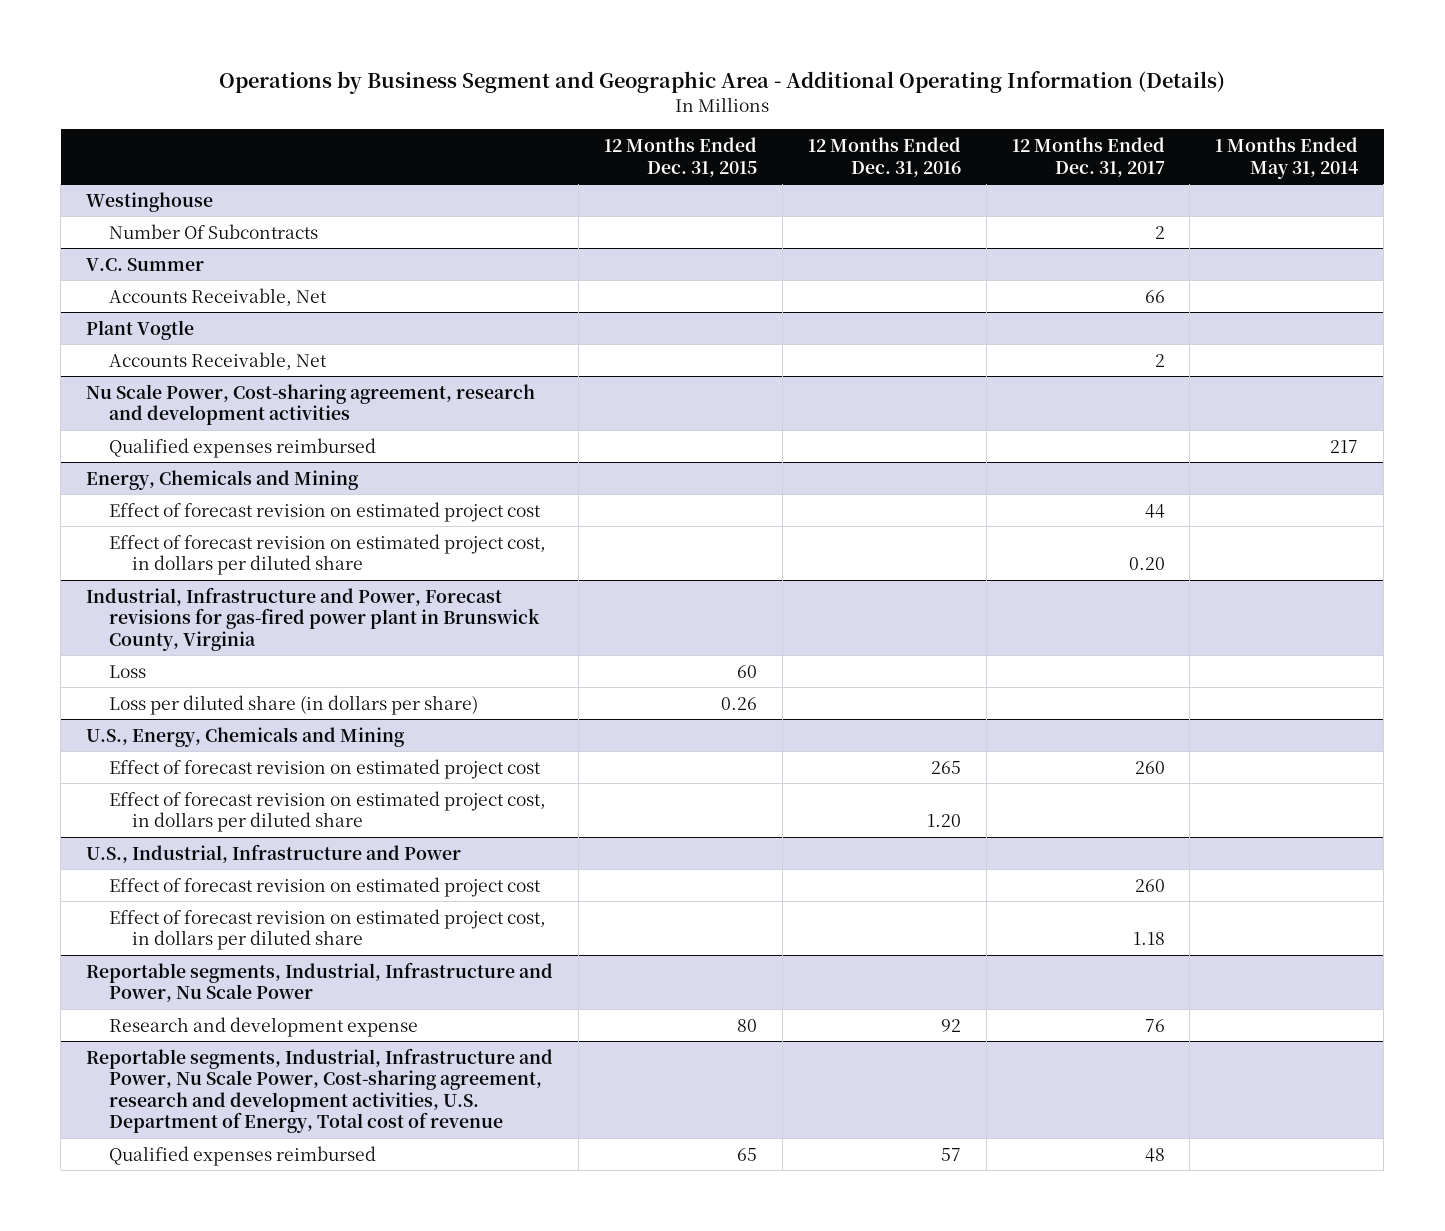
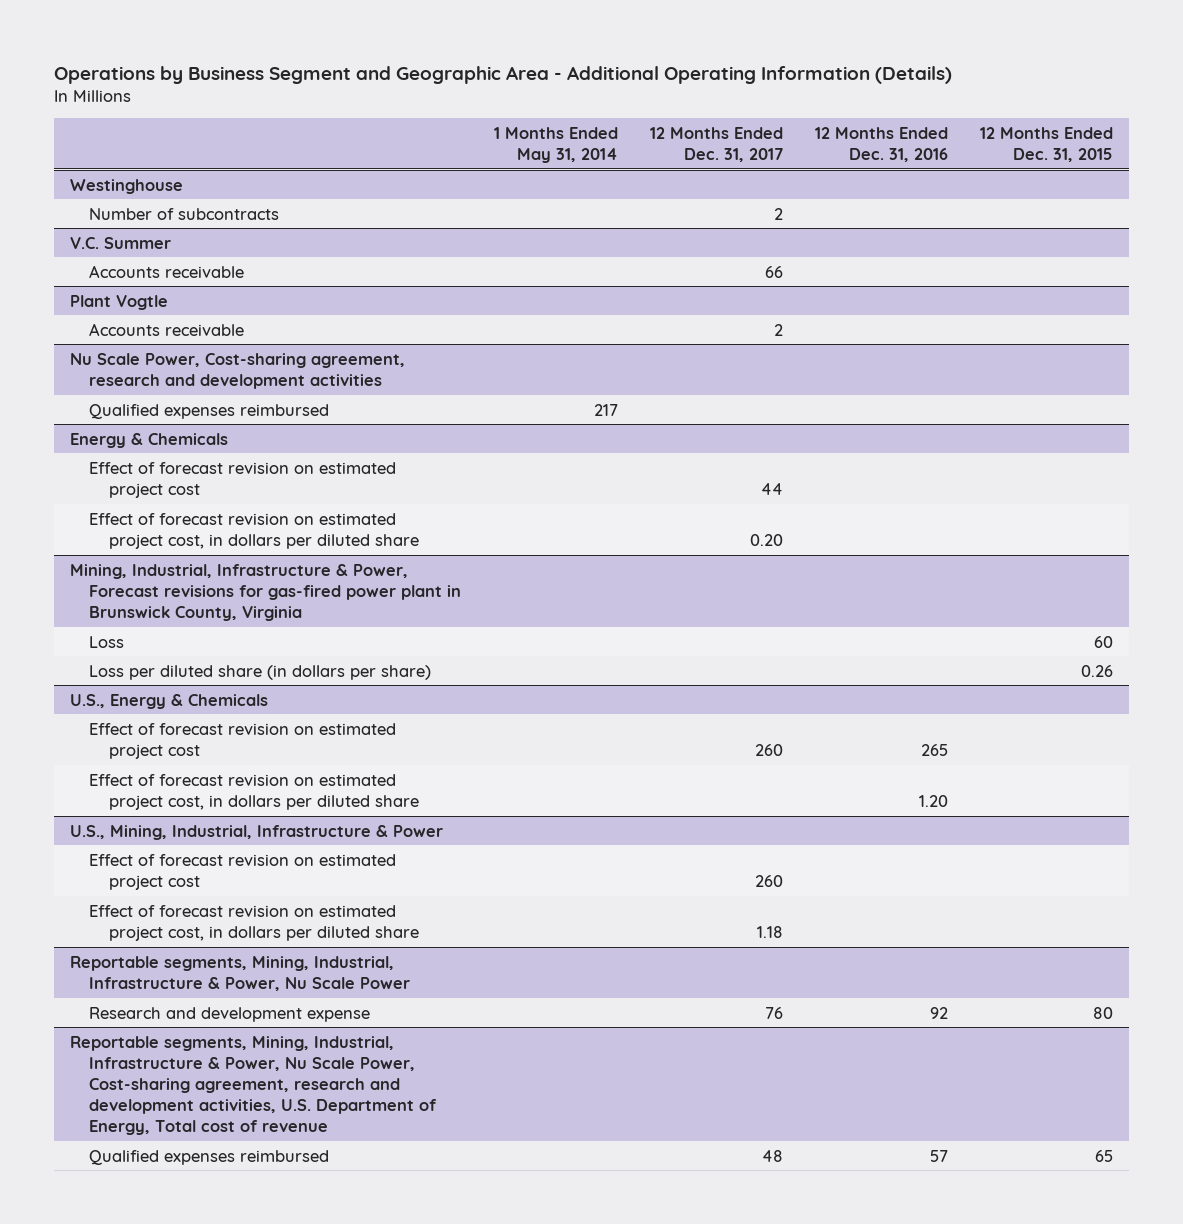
- | 12 Months Ended Dec. 31, 2015 | 12 Months Ended Dec. 31, 2016 | 12 Months Ended Dec. 31, 2017 | 1 Months Ended May 31, 2014
+ | 1 Months Ended May 31, 2014 | 12 Months Ended Dec. 31, 2017 | 12 Months Ended Dec. 31, 2016 | 12 Months Ended Dec. 31, 2015
@ Westinghouse
- Number Of Subcontracts | | | 2 |
+ Number of subcontracts | | 2 | |
@ V.C. Summer
- Accounts Receivable, Net | | | 66 |
+ Accounts receivable | | 66 | |
@ Plant Vogtle
- Accounts Receivable, Net | | | 2 |
+ Accounts receivable | | 2 | |
- Energy, Chemicals and Mining
+ Energy & Chemicals
- Industrial, Infrastructure and Power, Forecast revisions for gas-fired power plant in Brunswick County, Virginia
+ Mining, Industrial, Infrastructure & Power, Forecast revisions for gas-fired power plant in Brunswick County, Virginia
- U.S., Energy, Chemicals and Mining
+ U.S., Energy & Chemicals
- U.S., Industrial, Infrastructure and Power
+ U.S., Mining, Industrial, Infrastructure & Power
- Reportable segments, Industrial, Infrastructure and Power, Nu Scale Power
+ Reportable segments, Mining, Industrial, Infrastructure & Power, Nu Scale Power
- Reportable segments, Industrial, Infrastructure and Power, Nu Scale Power, Cost-sharing agreement, research and development activities, U.S. Department of Energy, Total cost of revenue
+ Reportable segments, Mining, Industrial, Infrastructure & Power, Nu Scale Power, Cost-sharing agreement, research and development activities, U.S. Department of Energy, Total cost of revenue

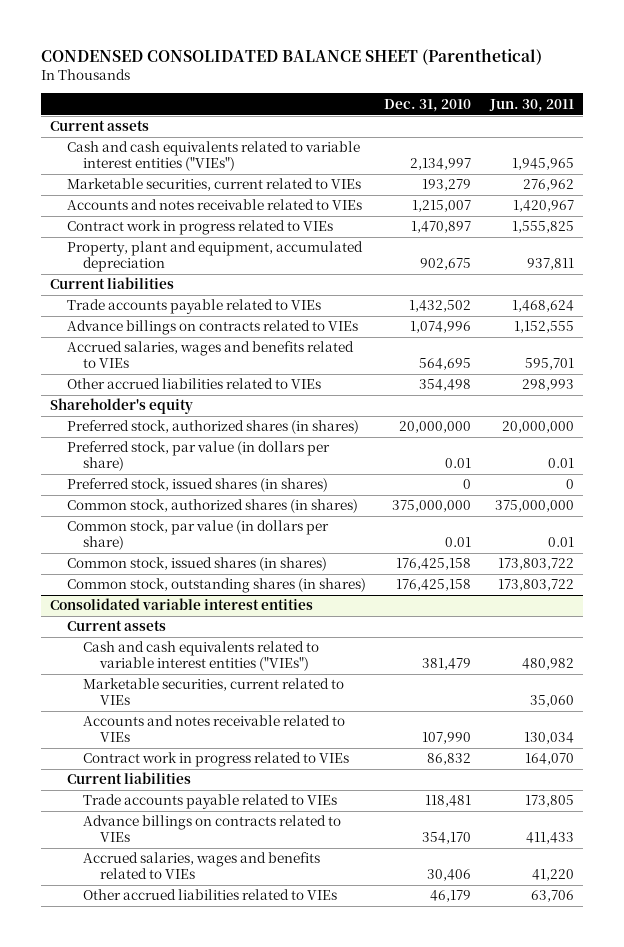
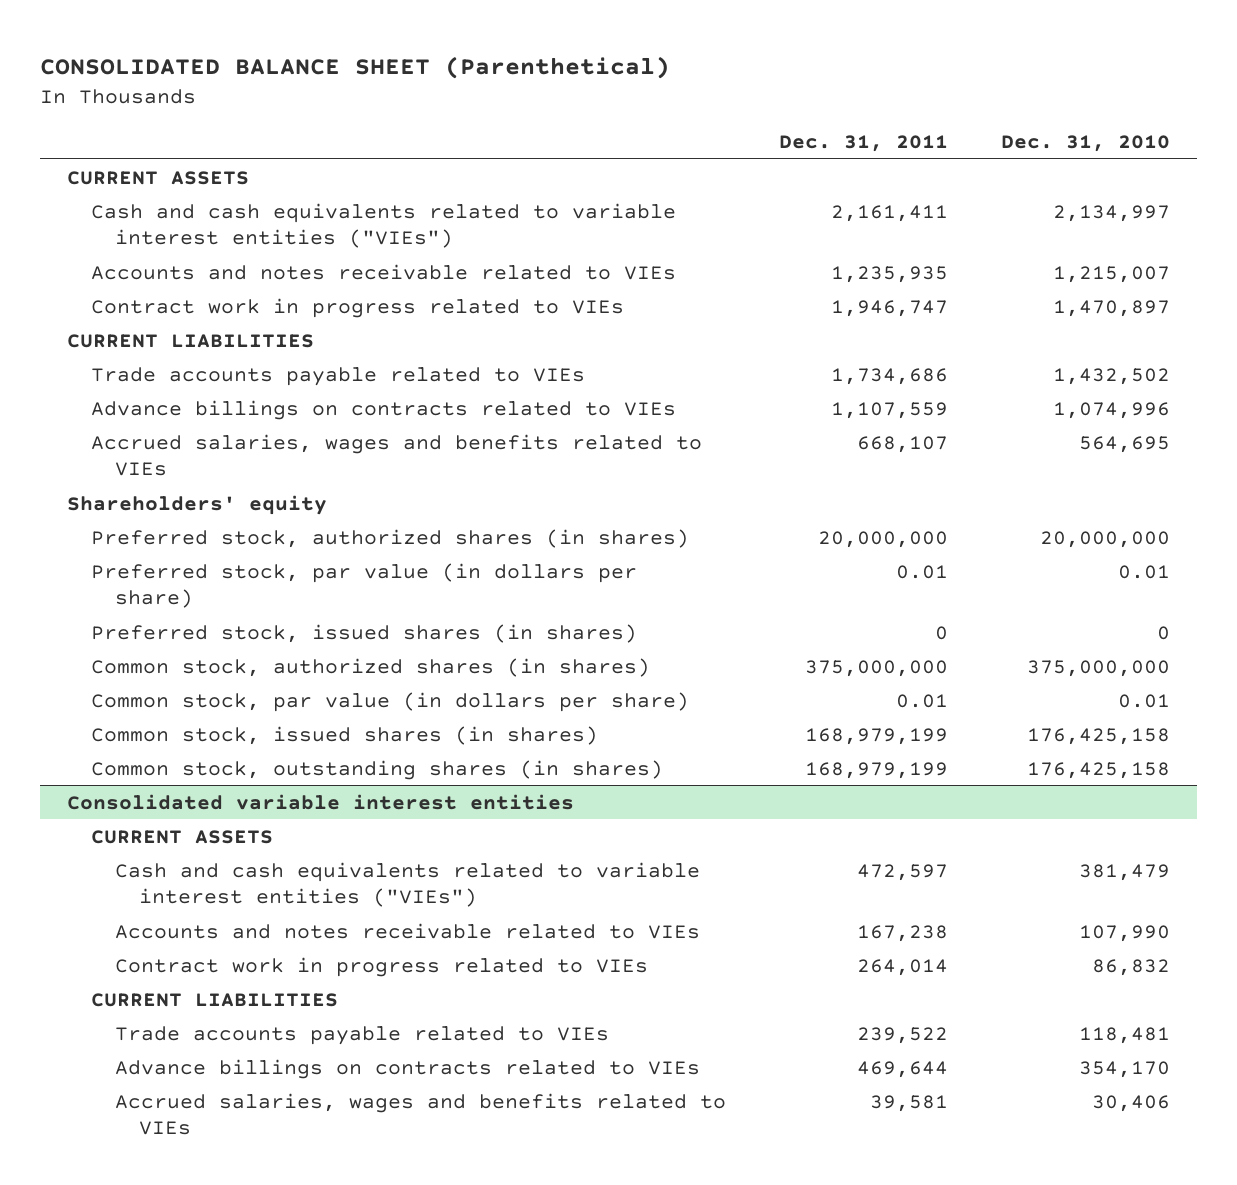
- CONDENSED CONSOLIDATED BALANCE SHEET (Parenthetical)
+ CONSOLIDATED BALANCE SHEET (Parenthetical)
- | Dec. 31, 2010 | Jun. 30, 2011
+ | Dec. 31, 2011 | Dec. 31, 2010
- Current assets
+ CURRENT ASSETS
- Marketable securities, current related to VIEs | 193,279 | 276,962
- Property, plant and equipment, accumulated depreciation | 902,675 | 937,811
- Current liabilities
+ CURRENT LIABILITIES
- Other accrued liabilities related to VIEs | 354,498 | 298,993
- Shareholder's equity
+ Shareholders' equity
@ Consolidated variable interest entities
- Current assets
+ CURRENT ASSETS
- Marketable securities, current related to VIEs | | 35,060
- Current liabilities
+ CURRENT LIABILITIES
- Other accrued liabilities related to VIEs | 46,179 | 63,706

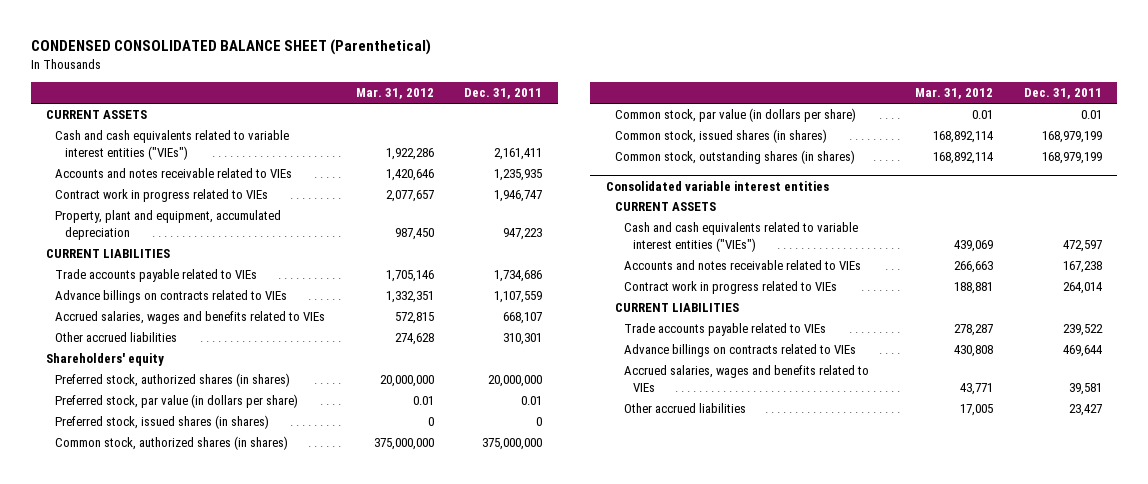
- CONSOLIDATED BALANCE SHEET (Parenthetical)
+ CONDENSED CONSOLIDATED BALANCE SHEET (Parenthetical)
- | Dec. 31, 2011 | Dec. 31, 2010
+ | Mar. 31, 2012 | Dec. 31, 2011
+ Property, plant and equipment, accumulated depreciation | 987,450 | 947,223
+ Other accrued liabilities | 274,628 | 310,301
@ Consolidated variable interest entities
+ Other accrued liabilities | 17,005 | 23,427

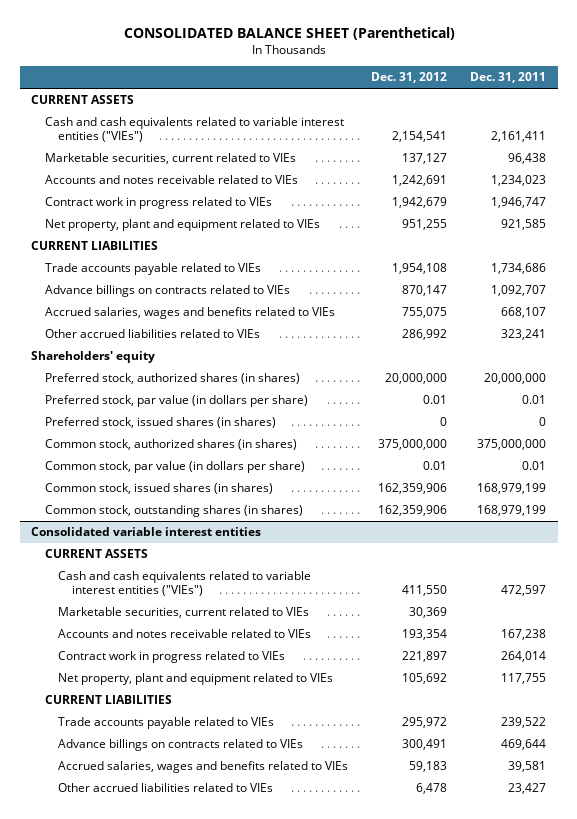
- CONDENSED CONSOLIDATED BALANCE SHEET (Parenthetical)
+ CONSOLIDATED BALANCE SHEET (Parenthetical)
- | Mar. 31, 2012 | Dec. 31, 2011
+ | Dec. 31, 2012 | Dec. 31, 2011
- Accounts and notes receivable related to VIEs | 1,420,646 | 1,235,935
+ Marketable securities, current related to VIEs | 137,127 | 96,438
+ Accounts and notes receivable related to VIEs | 1,242,691 | 1,234,023
- Property, plant and equipment, accumulated depreciation | 987,450 | 947,223
+ Net property, plant and equipment related to VIEs | 951,255 | 921,585
- Advance billings on contracts related to VIEs | 1,332,351 | 1,107,559
+ Advance billings on contracts related to VIEs | 870,147 | 1,092,707
- Other accrued liabilities | 274,628 | 310,301
+ Other accrued liabilities related to VIEs | 286,992 | 323,241
@ Consolidated variable interest entities
+ Marketable securities, current related to VIEs | 30,369 |
+ Net property, plant and equipment related to VIEs | 105,692 | 117,755
- Other accrued liabilities | 17,005 | 23,427
+ Other accrued liabilities related to VIEs | 6,478 | 23,427

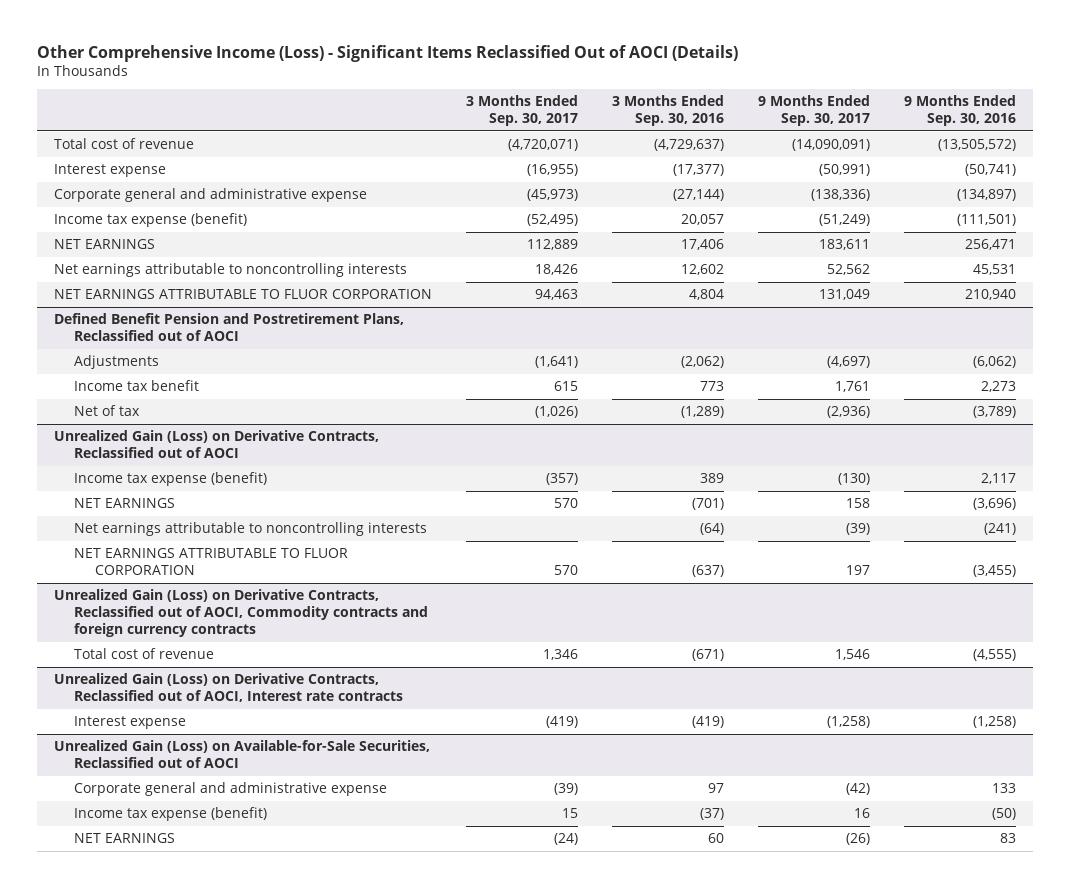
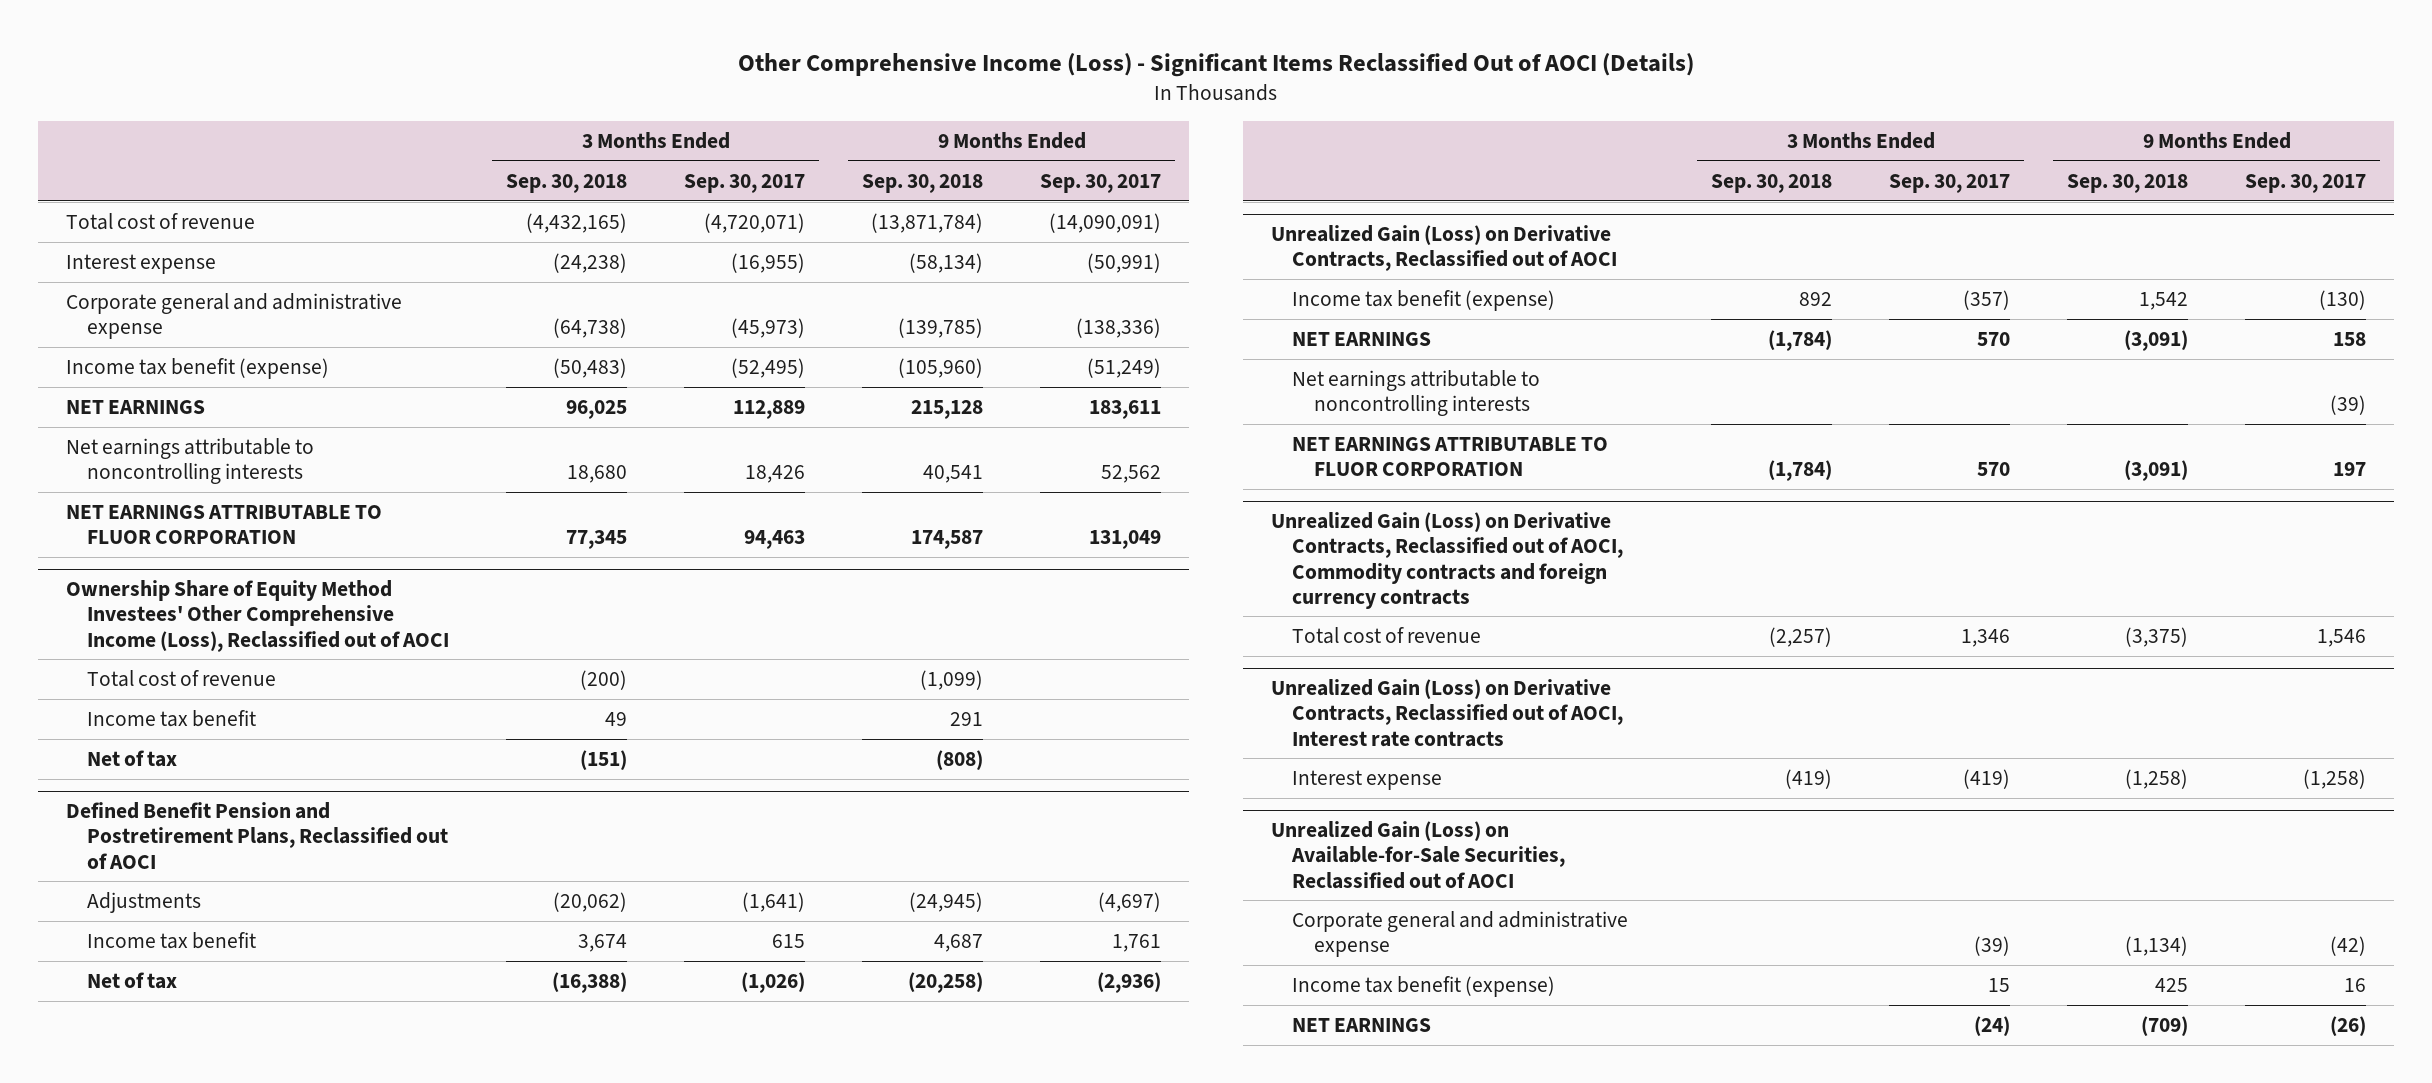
- | 3 Months Ended Sep. 30, 2017 | 3 Months Ended Sep. 30, 2016 | 9 Months Ended Sep. 30, 2017 | 9 Months Ended Sep. 30, 2016
+ | 3 Months Ended Sep. 30, 2018 | 3 Months Ended Sep. 30, 2017 | 9 Months Ended Sep. 30, 2018 | 9 Months Ended Sep. 30, 2017
- Income tax expense (benefit) | (52,495) | 20,057 | (51,249) | (111,501)
+ Income tax benefit (expense) | (50,483) | (52,495) | (105,960) | (51,249)
+ Ownership Share of Equity Method Investees' Other Comprehensive Income (Loss), Reclassified out of AOCI
+ Total cost of revenue | (200) | | (1,099) |
+ Income tax benefit | 49 | | 291 |
+ Net of tax | (151) | | (808) |
@ Unrealized Gain (Loss) on Derivative Contracts, Reclassified out of AOCI
- Income tax expense (benefit) | (357) | 389 | (130) | 2,117
+ Income tax benefit (expense) | 892 | (357) | 1,542 | (130)
@ Unrealized Gain (Loss) on Available-for-Sale Securities, Reclassified out of AOCI
- Income tax expense (benefit) | 15 | (37) | 16 | (50)
+ Income tax benefit (expense) | | 15 | 425 | 16

